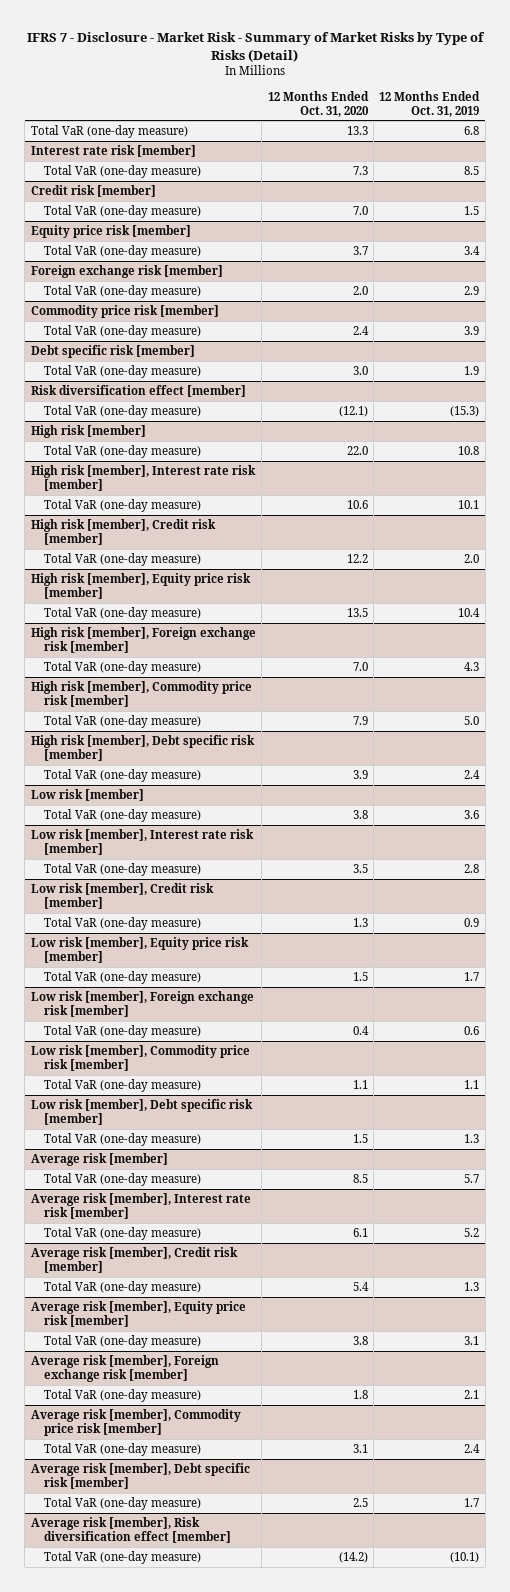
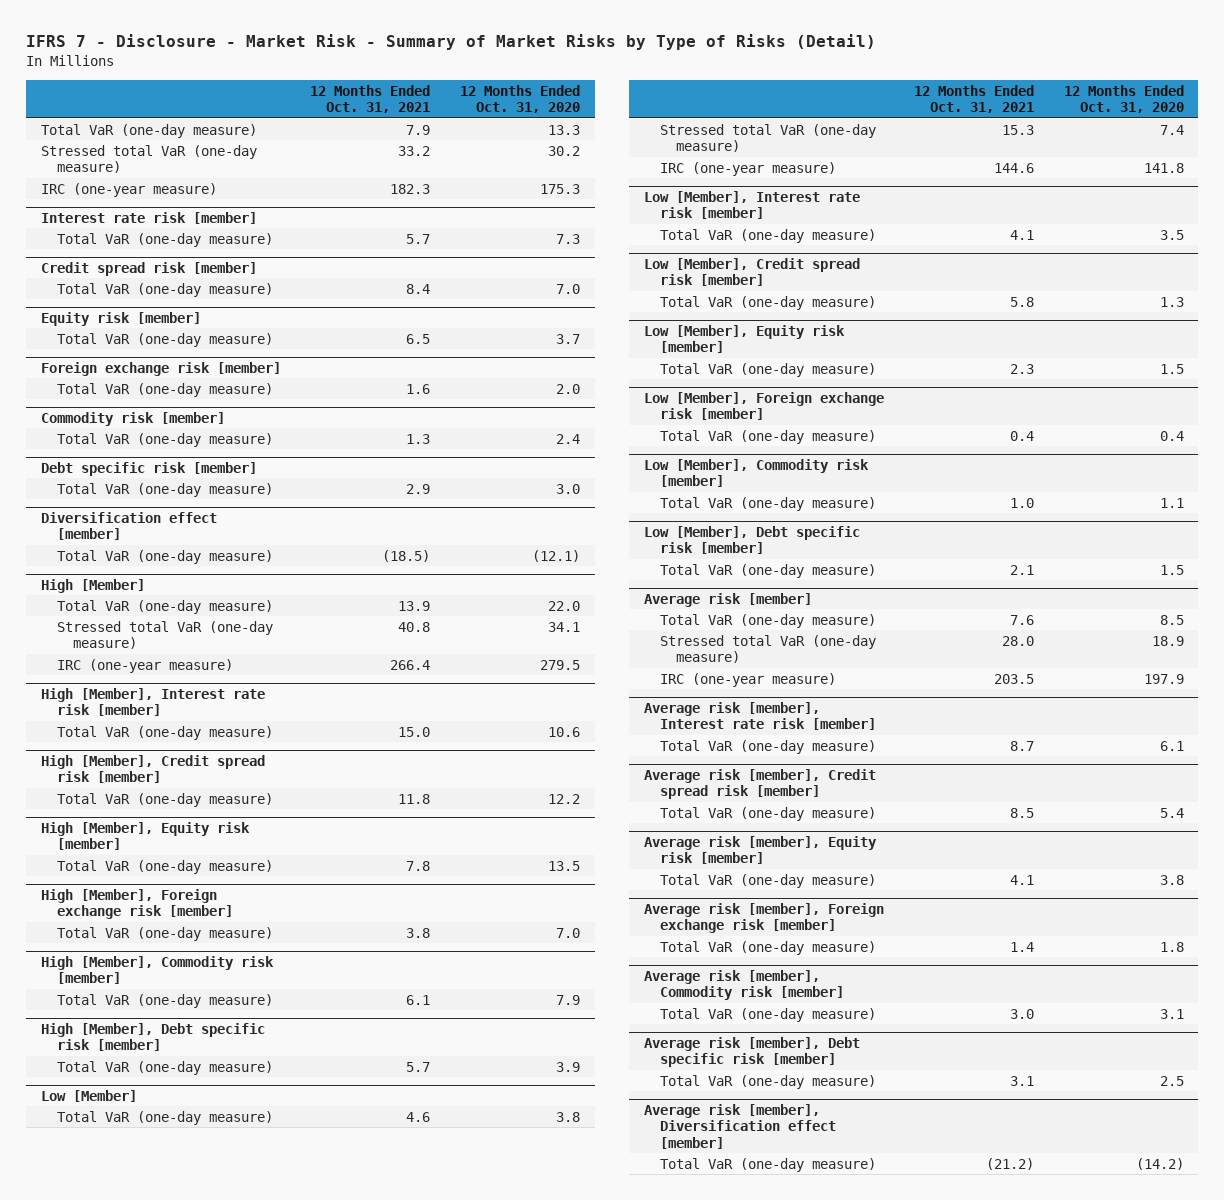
- | 12 Months Ended Oct. 31, 2020 | 12 Months Ended Oct. 31, 2019
+ | 12 Months Ended Oct. 31, 2021 | 12 Months Ended Oct. 31, 2020
+ Stressed total VaR (one-day measure) | 33.2 | 30.2
+ IRC (one-year measure) | 182.3 | 175.3
- Credit risk [member]
+ Credit spread risk [member]
- Equity price risk [member]
+ Equity risk [member]
- Commodity price risk [member]
+ Commodity risk [member]
- Risk diversification effect [member]
+ Diversification effect [member]
- High risk [member]
+ High [Member]
- High risk [member], Interest rate risk [member]
+ Stressed total VaR (one-day measure) | 40.8 | 34.1
+ IRC (one-year measure) | 266.4 | 279.5
+ High [Member], Interest rate risk [member]
- High risk [member], Credit risk [member]
+ High [Member], Credit spread risk [member]
- High risk [member], Equity price risk [member]
+ High [Member], Equity risk [member]
- High risk [member], Foreign exchange risk [member]
+ High [Member], Foreign exchange risk [member]
- High risk [member], Commodity price risk [member]
+ High [Member], Commodity risk [member]
- High risk [member], Debt specific risk [member]
+ High [Member], Debt specific risk [member]
- Low risk [member]
+ Low [Member]
- Low risk [member], Interest rate risk [member]
+ Stressed total VaR (one-day measure) | 15.3 | 7.4
+ IRC (one-year measure) | 144.6 | 141.8
+ Low [Member], Interest rate risk [member]
- Low risk [member], Credit risk [member]
+ Low [Member], Credit spread risk [member]
- Low risk [member], Equity price risk [member]
+ Low [Member], Equity risk [member]
- Low risk [member], Foreign exchange risk [member]
+ Low [Member], Foreign exchange risk [member]
- Low risk [member], Commodity price risk [member]
+ Low [Member], Commodity risk [member]
- Low risk [member], Debt specific risk [member]
+ Low [Member], Debt specific risk [member]
@ Average risk [member]
+ Stressed total VaR (one-day measure) | 28.0 | 18.9
+ IRC (one-year measure) | 203.5 | 197.9
- Average risk [member], Credit risk [member]
+ Average risk [member], Credit spread risk [member]
- Average risk [member], Equity price risk [member]
+ Average risk [member], Equity risk [member]
- Average risk [member], Commodity price risk [member]
+ Average risk [member], Commodity risk [member]
- Average risk [member], Risk diversification effect [member]
+ Average risk [member], Diversification effect [member]

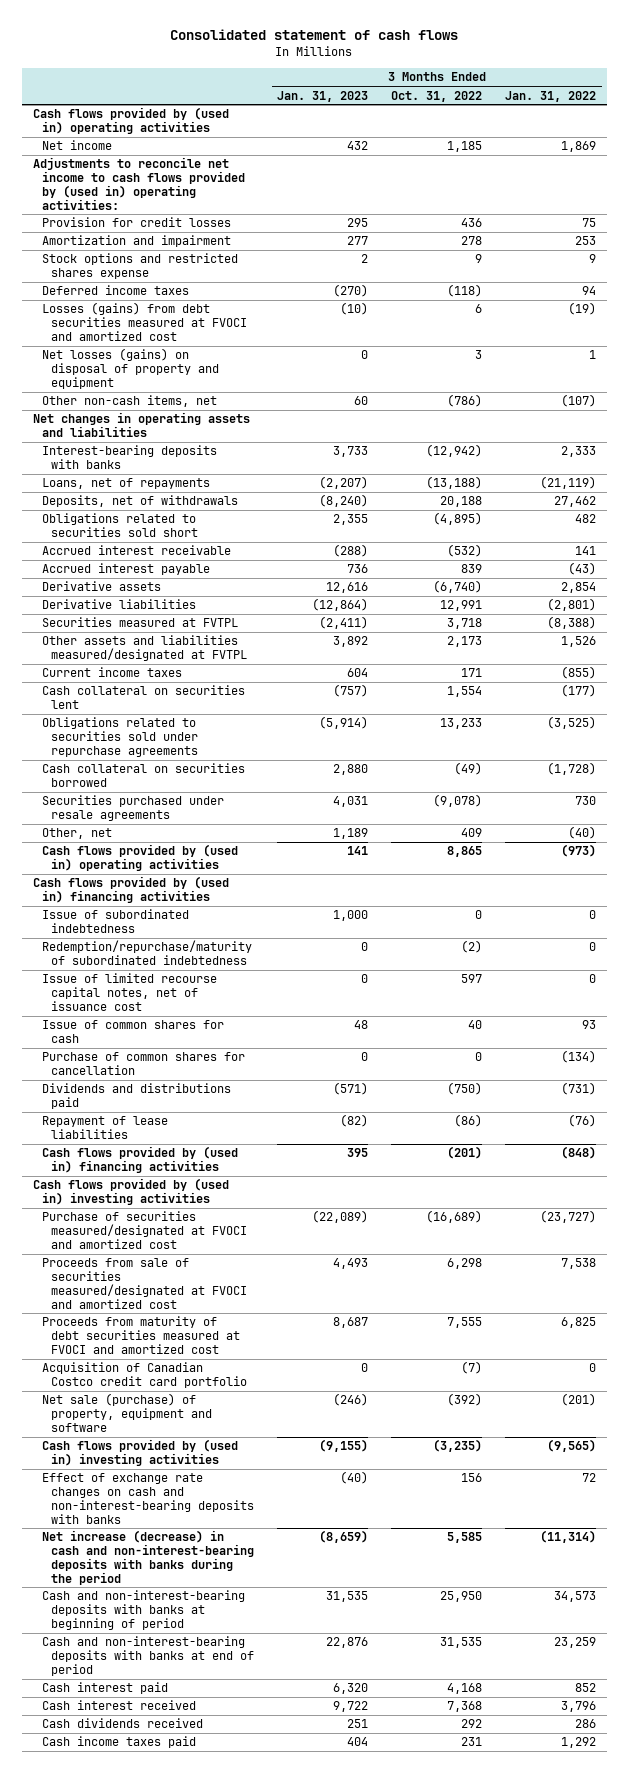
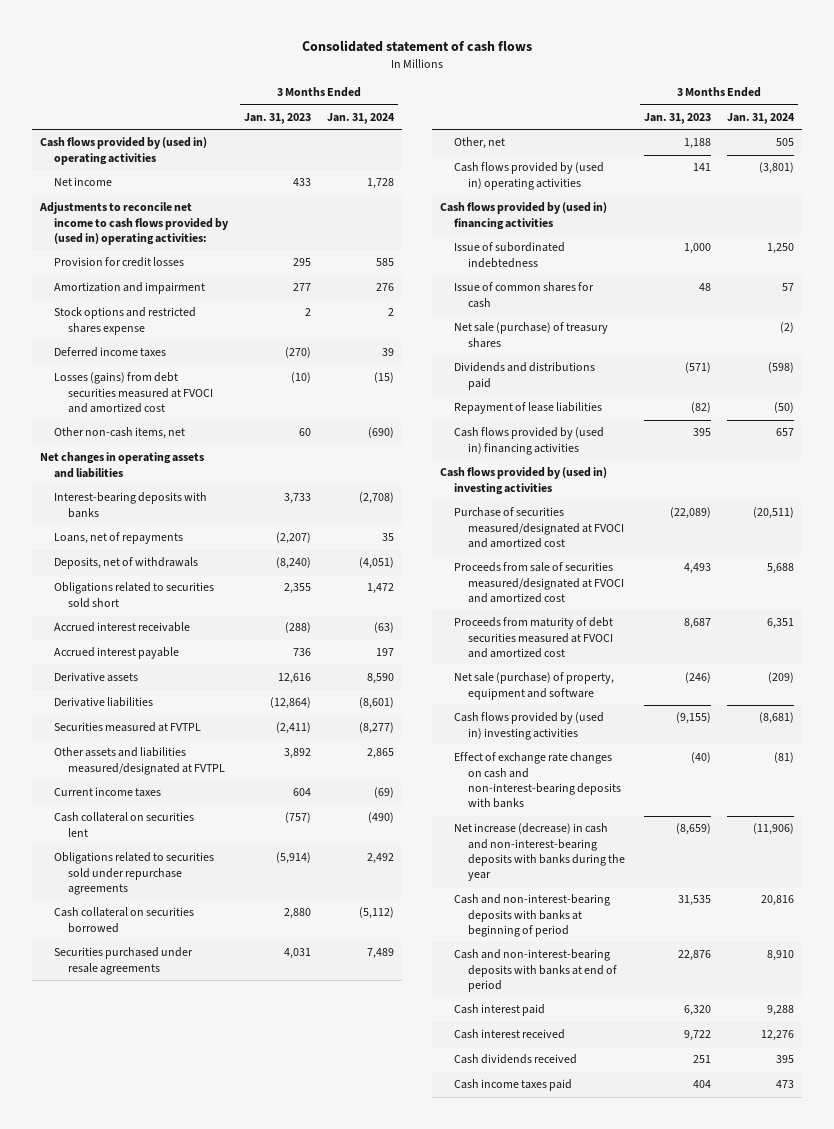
- | 3 Months Ended Jan. 31, 2023 | 3 Months Ended Oct. 31, 2022 | 3 Months Ended Jan. 31, 2022
+ | 3 Months Ended Jan. 31, 2023 | 3 Months Ended Jan. 31, 2024
- Net income | 432 | 1,185 | 1,869
+ Net income | 433 | 1,728
- Net losses (gains) on disposal of property and equipment | 0 | 3 | 1
- Other, net | 1,189 | 409 | (40)
+ Other, net | 1,188 | 505
- Redemption/repurchase/maturity of subordinated indebtedness | 0 | (2) | 0
- Issue of limited recourse capital notes, net of issuance cost | 0 | 597 | 0
- Purchase of common shares for cancellation | 0 | 0 | (134)
+ Net sale (purchase) of treasury shares | | (2)
- Acquisition of Canadian Costco credit card portfolio | 0 | (7) | 0
- Net increase (decrease) in cash and non-interest-bearing deposits with banks during the period | (8,659) | 5,585 | (11,314)
+ Net increase (decrease) in cash and non-interest-bearing deposits with banks during the year | (8,659) | (11,906)

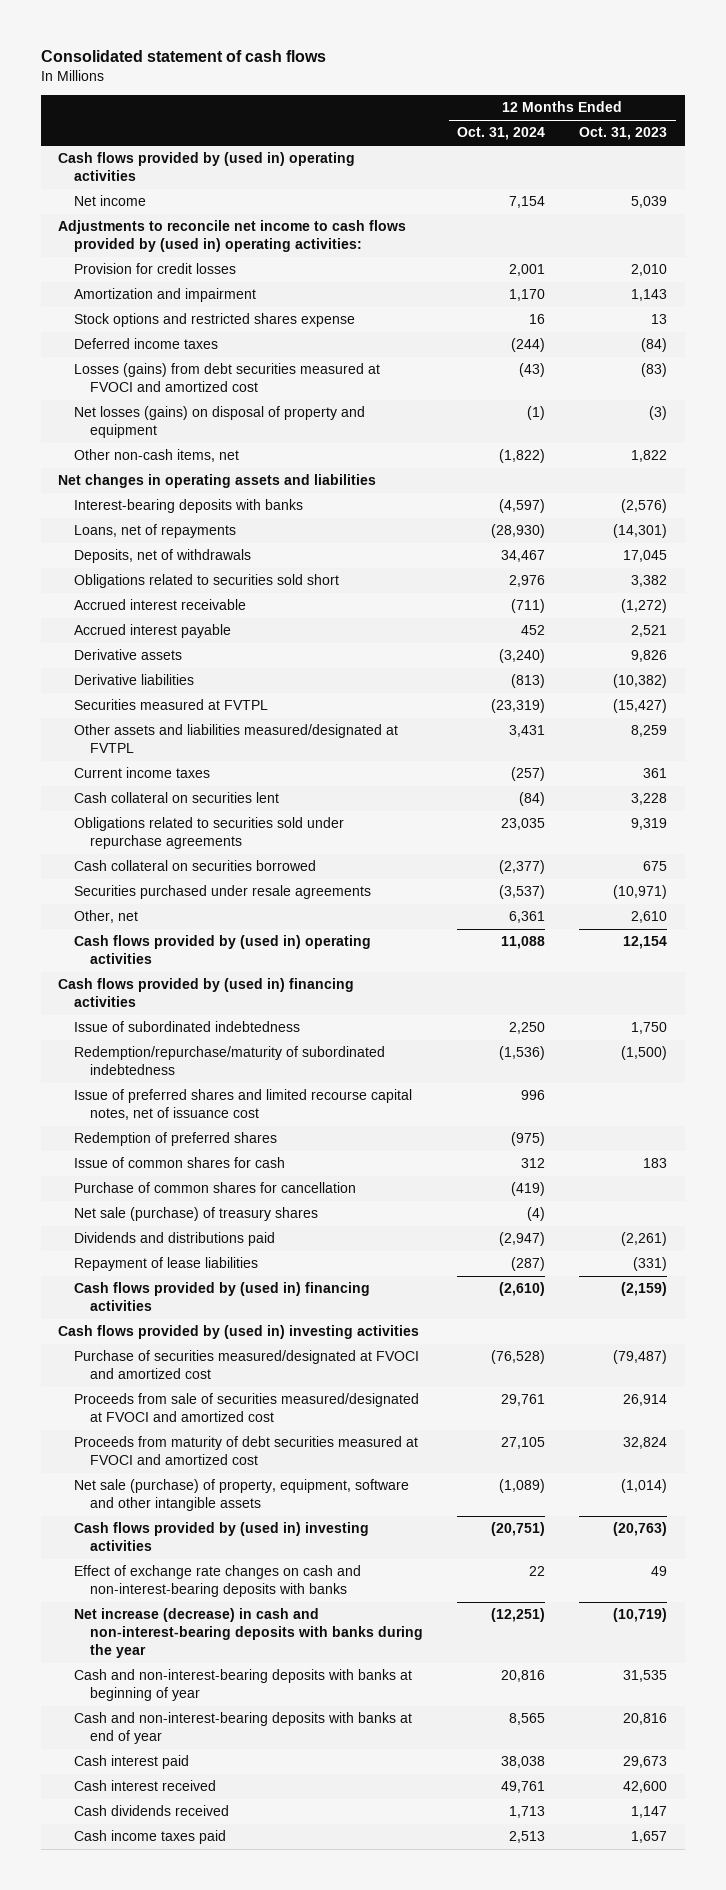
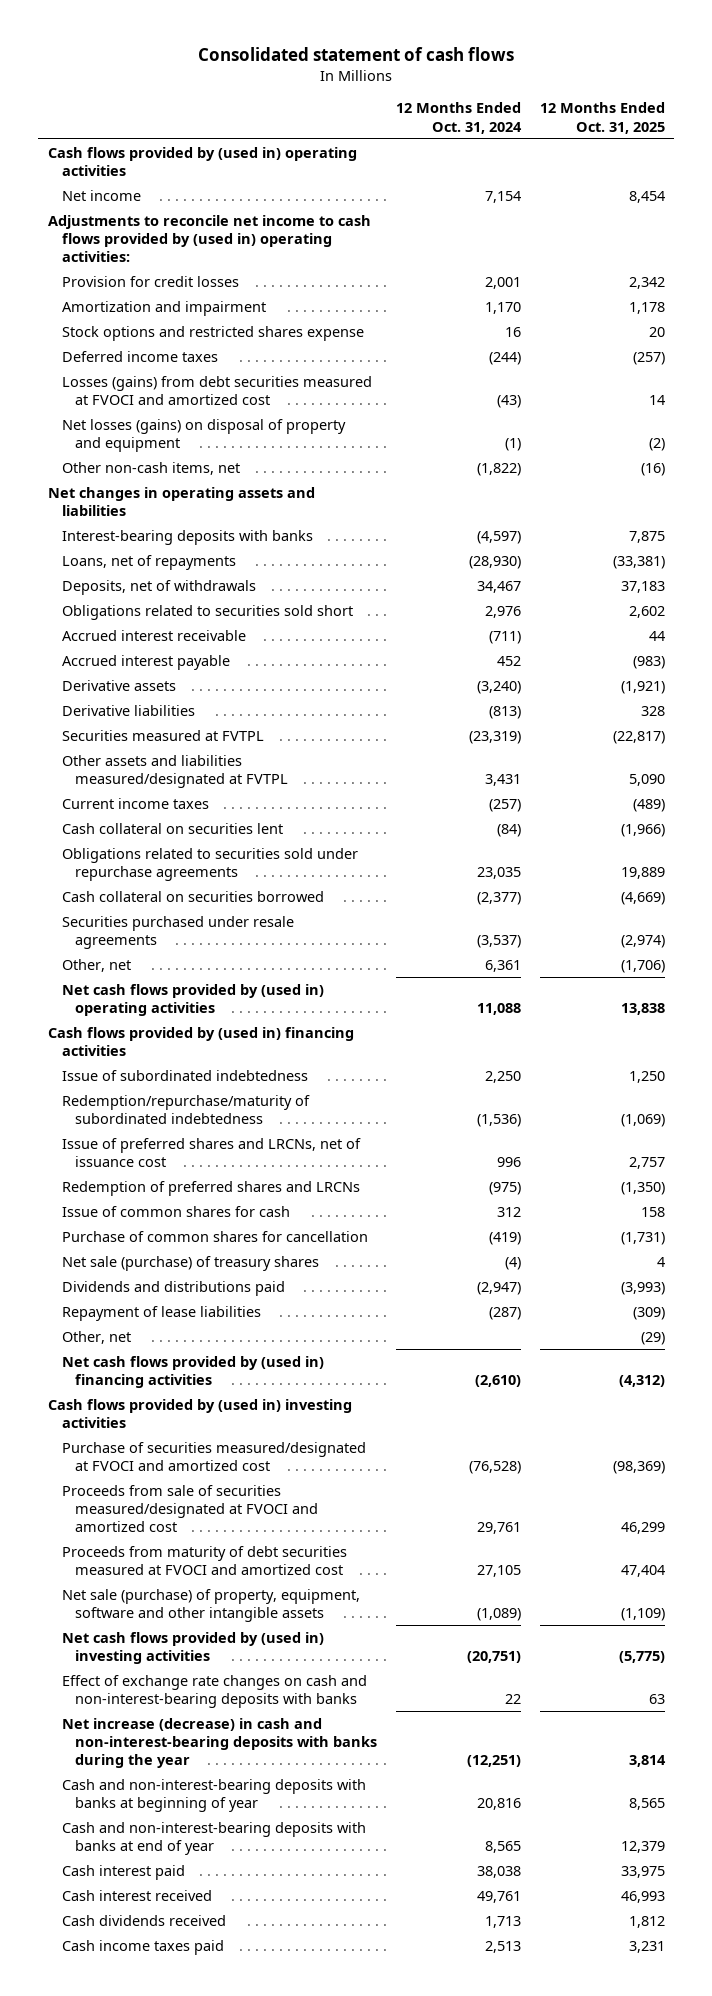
- | 12 Months Ended Oct. 31, 2024 | 12 Months Ended Oct. 31, 2023
+ | 12 Months Ended Oct. 31, 2024 | 12 Months Ended Oct. 31, 2025
- Cash flows provided by (used in) operating activities | 11,088 | 12,154
+ Net cash flows provided by (used in) operating activities | 11,088 | 13,838
- Issue of preferred shares and limited recourse capital notes, net of issuance cost | 996 |
- Redemption of preferred shares | (975) |
+ Issue of preferred shares and LRCNs, net of issuance cost | 996 | 2,757
+ Redemption of preferred shares and LRCNs | (975) | (1,350)
- Cash flows provided by (used in) financing activities | (2,610) | (2,159)
+ Other, net | | (29)
+ Net cash flows provided by (used in) financing activities | (2,610) | (4,312)
- Cash flows provided by (used in) investing activities | (20,751) | (20,763)
+ Net cash flows provided by (used in) investing activities | (20,751) | (5,775)

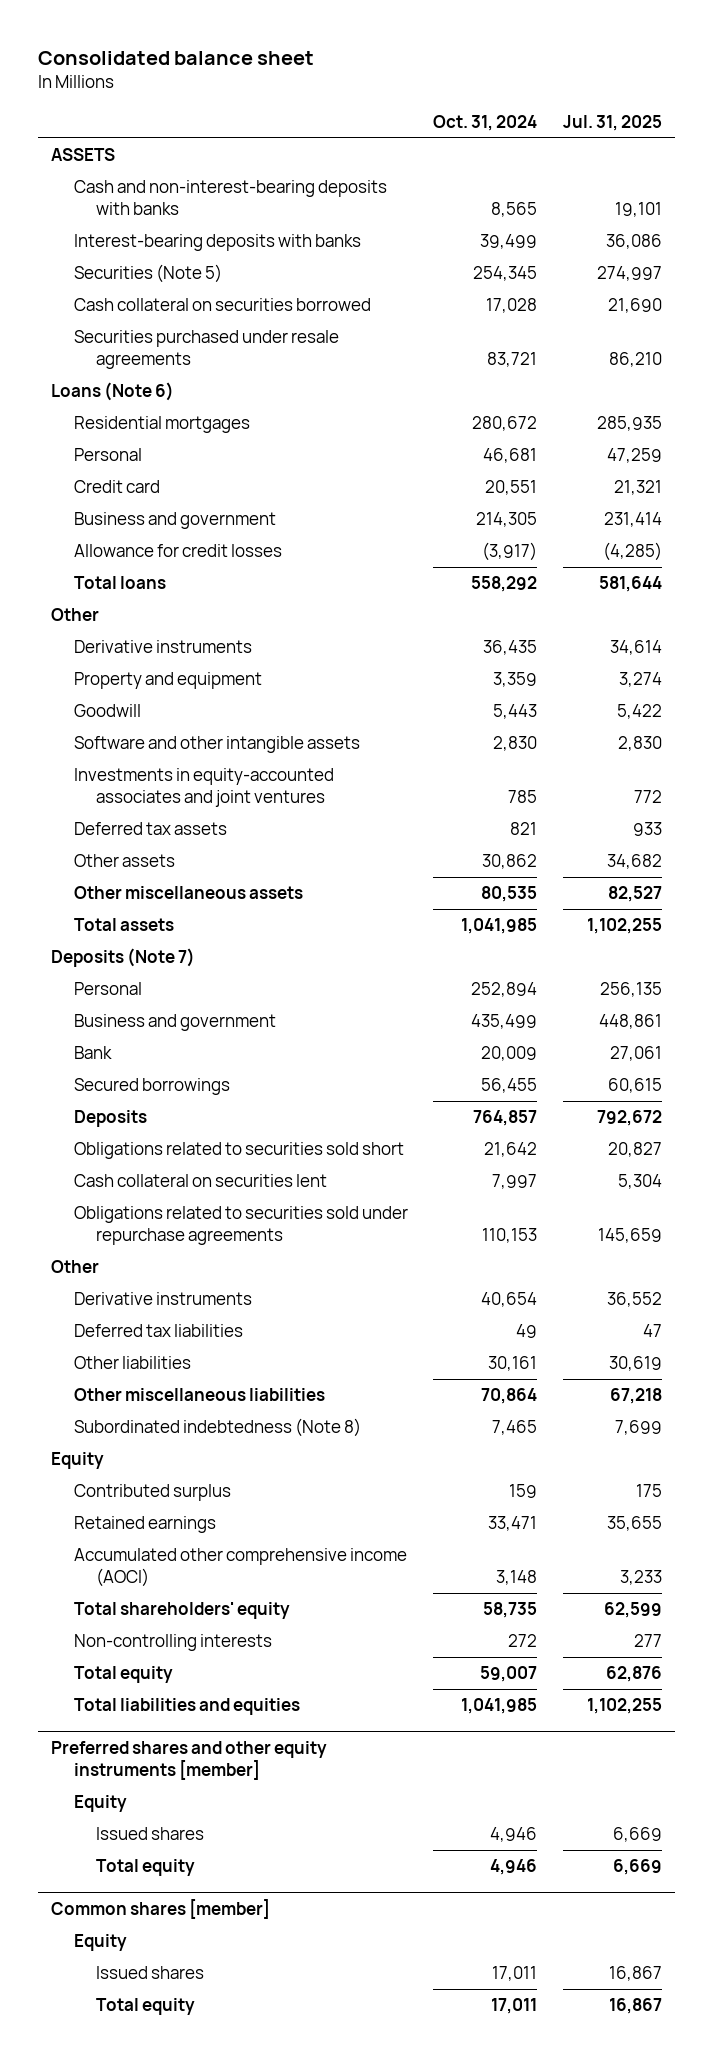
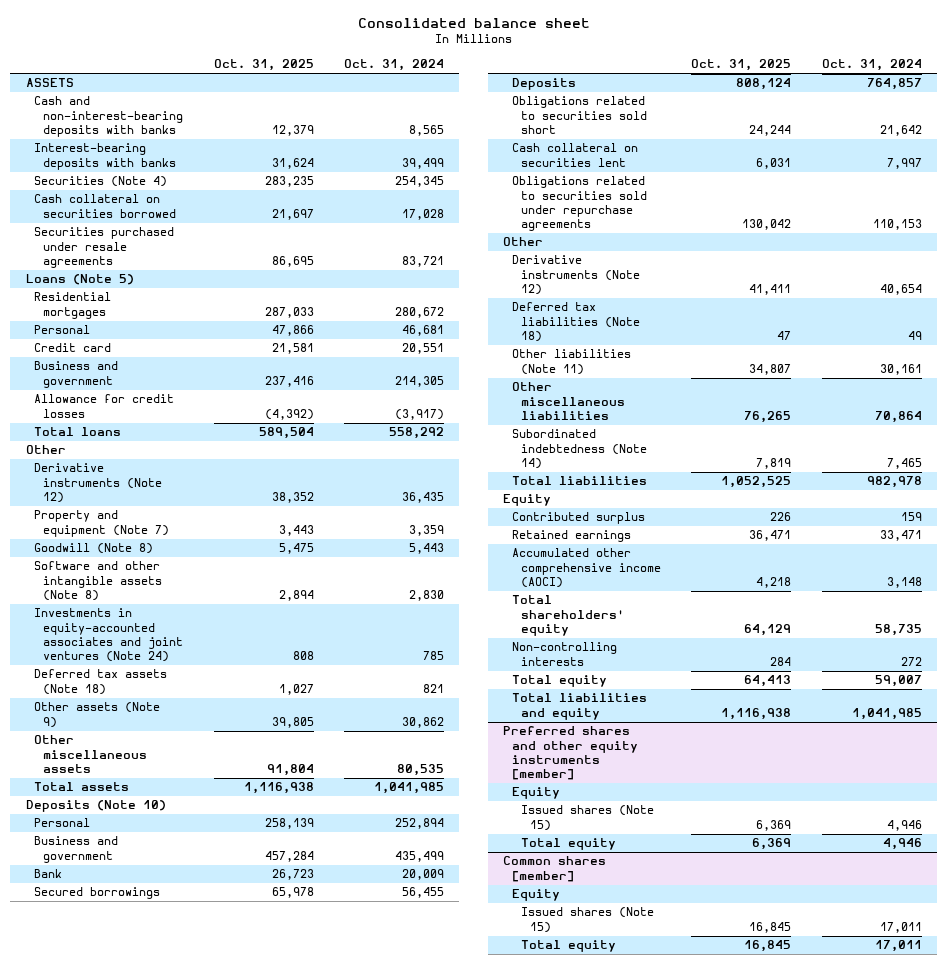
- | Oct. 31, 2024 | Jul. 31, 2025
+ | Oct. 31, 2025 | Oct. 31, 2024
- Securities (Note 5) | 254,345 | 274,997
+ Securities (Note 4) | 283,235 | 254,345
- Loans (Note 6)
+ Loans (Note 5)
- Derivative instruments | 36,435 | 34,614
- Property and equipment | 3,359 | 3,274
- Goodwill | 5,443 | 5,422
- Software and other intangible assets | 2,830 | 2,830
- Investments in equity-accounted associates and joint ventures | 785 | 772
- Deferred tax assets | 821 | 933
- Other assets | 30,862 | 34,682
+ Derivative instruments (Note 12) | 38,352 | 36,435
+ Property and equipment (Note 7) | 3,443 | 3,359
+ Goodwill (Note 8) | 5,475 | 5,443
+ Software and other intangible assets (Note 8) | 2,894 | 2,830
+ Investments in equity-accounted associates and joint ventures (Note 24) | 808 | 785
+ Deferred tax assets (Note 18) | 1,027 | 821
+ Other assets (Note 9) | 39,805 | 30,862
- Deposits (Note 7)
+ Deposits (Note 10)
- Derivative instruments | 40,654 | 36,552
- Deferred tax liabilities | 49 | 47
- Other liabilities | 30,161 | 30,619
+ Derivative instruments (Note 12) | 41,411 | 40,654
+ Deferred tax liabilities (Note 18) | 47 | 49
+ Other liabilities (Note 11) | 34,807 | 30,161
- Subordinated indebtedness (Note 8) | 7,465 | 7,699
+ Subordinated indebtedness (Note 14) | 7,819 | 7,465
+ Total liabilities | 1,052,525 | 982,978
- Total liabilities and equities | 1,041,985 | 1,102,255
+ Total liabilities and equity | 1,116,938 | 1,041,985
@ Preferred shares and other equity instruments [member]
- Issued shares | 4,946 | 6,669
+ Issued shares (Note 15) | 6,369 | 4,946
@ Common shares [member]
- Issued shares | 17,011 | 16,867
+ Issued shares (Note 15) | 16,845 | 17,011

